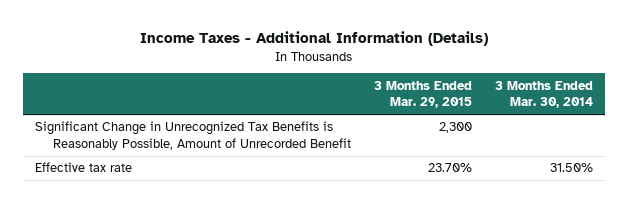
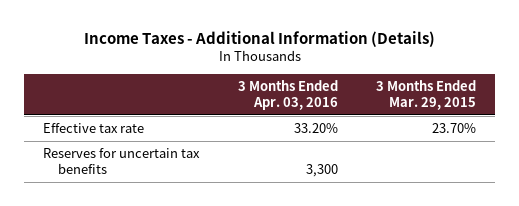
- | 3 Months Ended Mar. 29, 2015 | 3 Months Ended Mar. 30, 2014
+ | 3 Months Ended Apr. 03, 2016 | 3 Months Ended Mar. 29, 2015
- Significant Change in Unrecognized Tax Benefits is Reasonably Possible, Amount of Unrecorded Benefit | 2,300 |
+ Reserves for uncertain tax benefits | 3,300 |

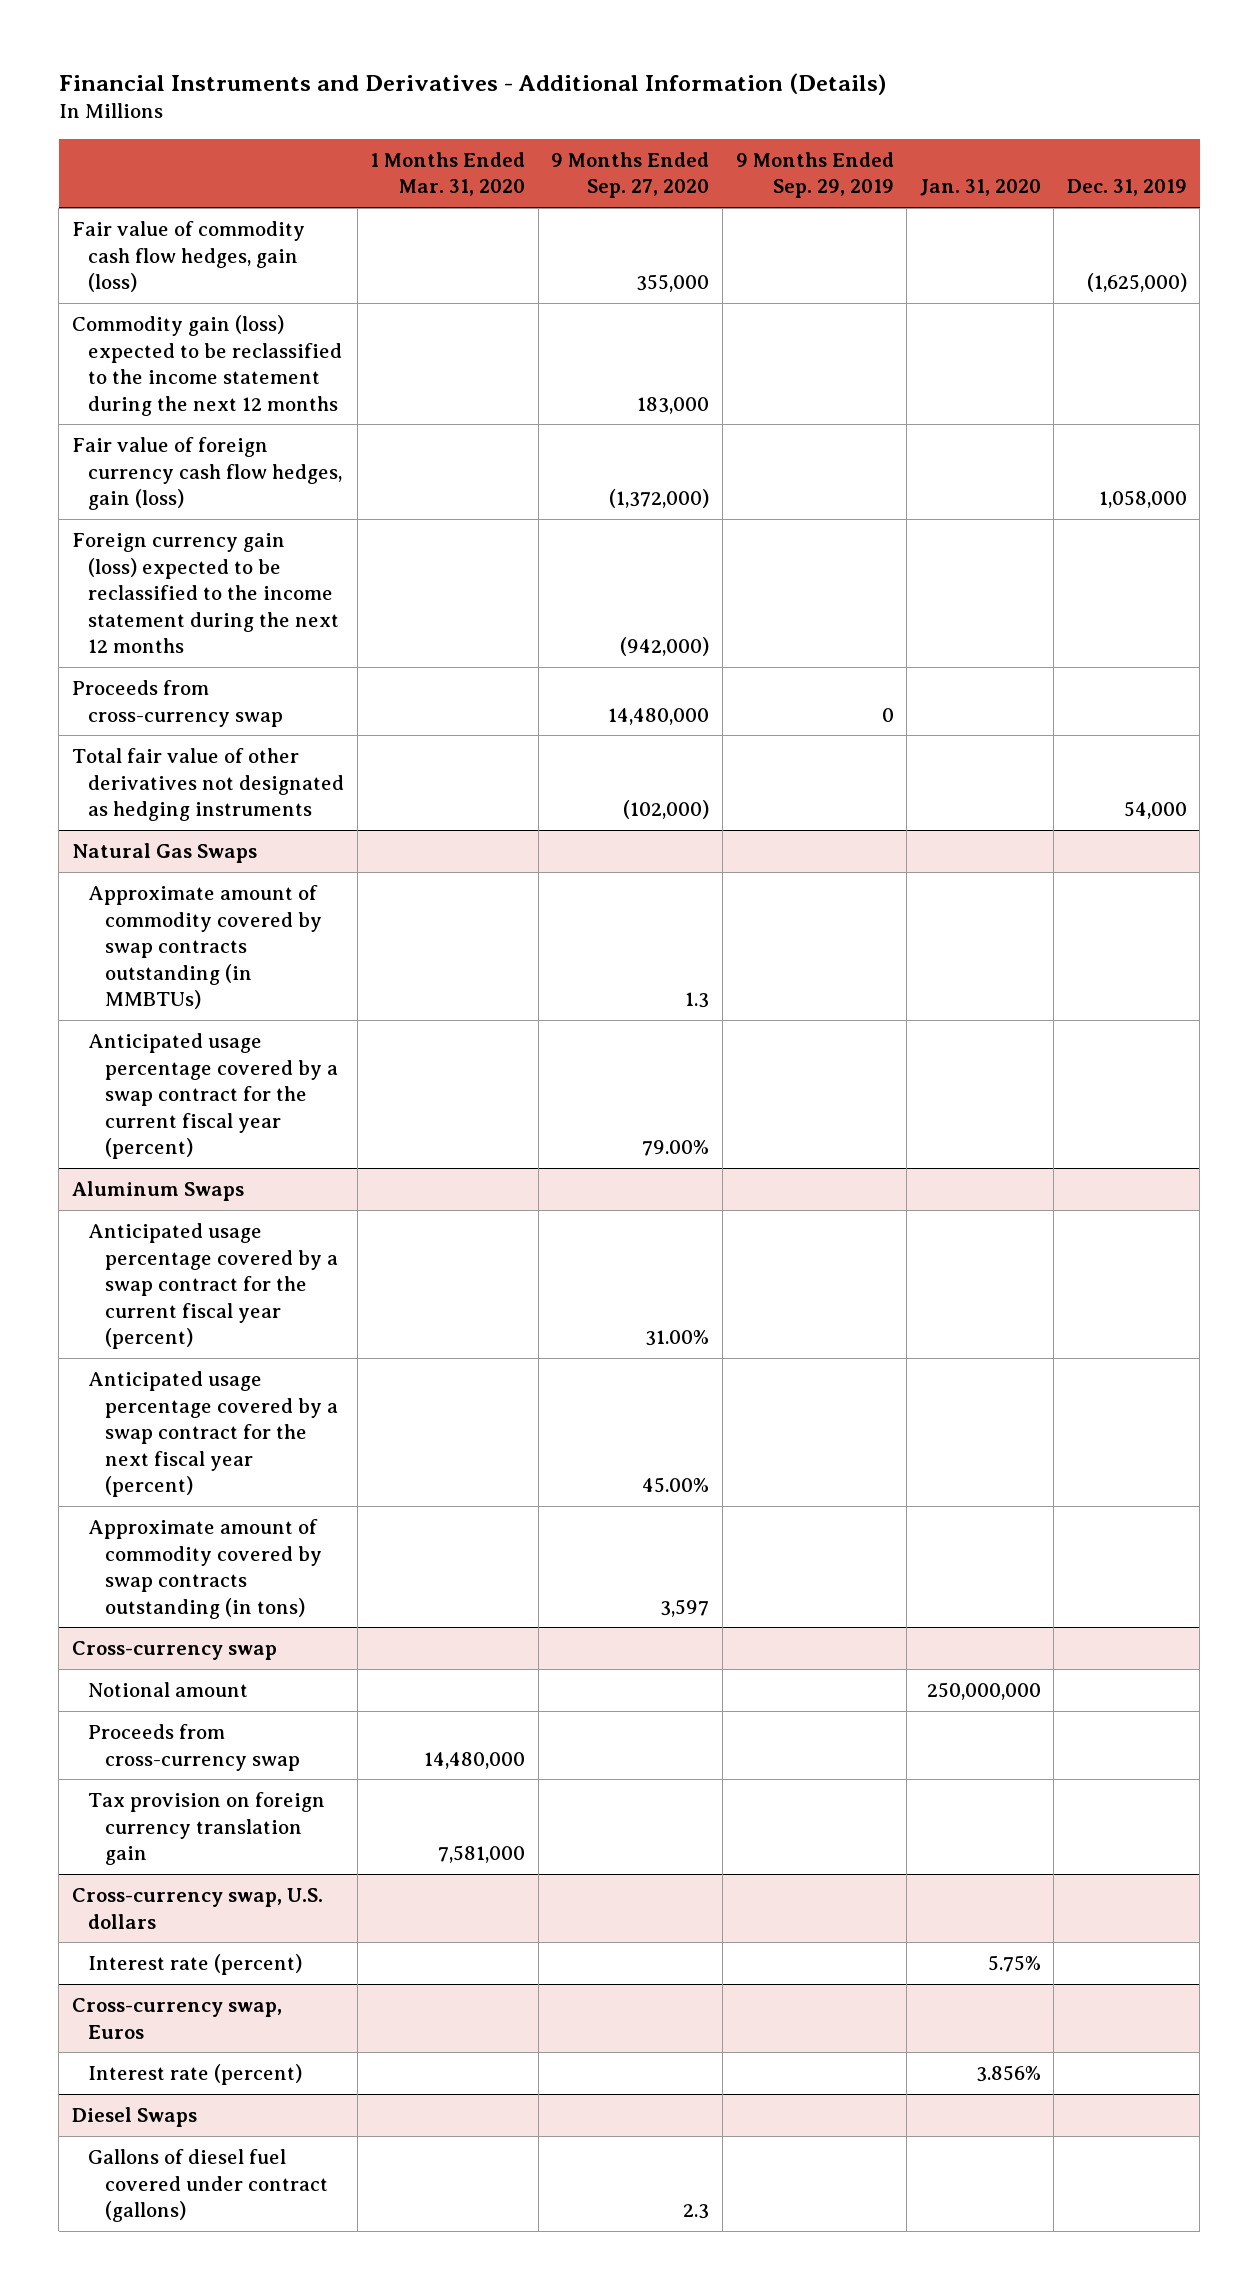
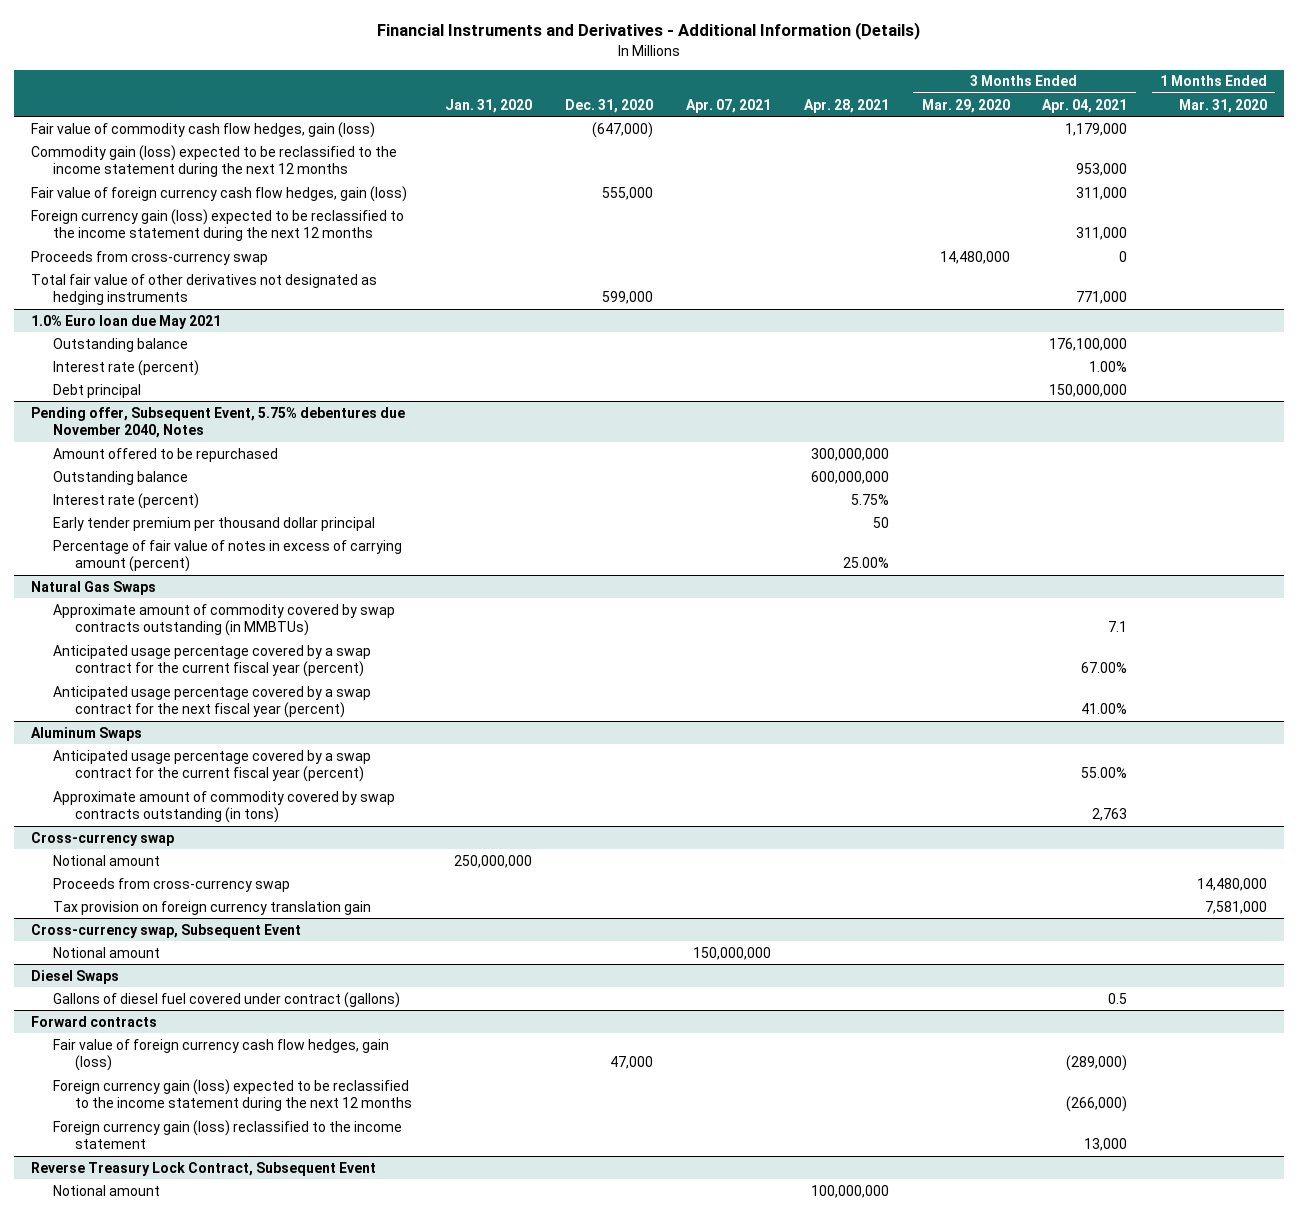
- | 1 Months Ended Mar. 31, 2020 | 9 Months Ended Sep. 27, 2020 | 9 Months Ended Sep. 29, 2019 | Jan. 31, 2020 | Dec. 31, 2019
+ | Jan. 31, 2020 | Dec. 31, 2020 | Apr. 07, 2021 | Apr. 28, 2021 | 3 Months Ended Mar. 29, 2020 | 3 Months Ended Apr. 04, 2021 | 1 Months Ended Mar. 31, 2020
+ 1.0% Euro loan due May 2021
+ Outstanding balance | | | | | | 176,100,000 |
+ Interest rate (percent) | | | | | | 1.00% |
+ Debt principal | | | | | | 150,000,000 |
+ Pending offer, Subsequent Event, 5.75% debentures due November 2040, Notes
+ Amount offered to be repurchased | | | | 300,000,000 | | |
+ Outstanding balance | | | | 600,000,000 | | |
+ Interest rate (percent) | | | | 5.75% | | |
+ Early tender premium per thousand dollar principal | | | | 50 | | |
+ Percentage of fair value of notes in excess of carrying amount (percent) | | | | 25.00% | | |
@ Natural Gas Swaps
+ Anticipated usage percentage covered by a swap contract for the next fiscal year (percent) | | | | | | 41.00% |
@ Aluminum Swaps
- Anticipated usage percentage covered by a swap contract for the next fiscal year (percent) | | 45.00% | | |
- Cross-currency swap, U.S. dollars
- Interest rate (percent) | | | | 5.75% |
- Cross-currency swap, Euros
- Interest rate (percent) | | | | 3.856% |
+ Cross-currency swap, Subsequent Event
+ Notional amount | | | 150,000,000 | | | |
+ Forward contracts
+ Fair value of foreign currency cash flow hedges, gain (loss) | | 47,000 | | | | (289,000) |
+ Foreign currency gain (loss) expected to be reclassified to the income statement during the next 12 months | | | | | | (266,000) |
+ Foreign currency gain (loss) reclassified to the income statement | | | | | | 13,000 |
+ Reverse Treasury Lock Contract, Subsequent Event
+ Notional amount | | | | 100,000,000 | | |

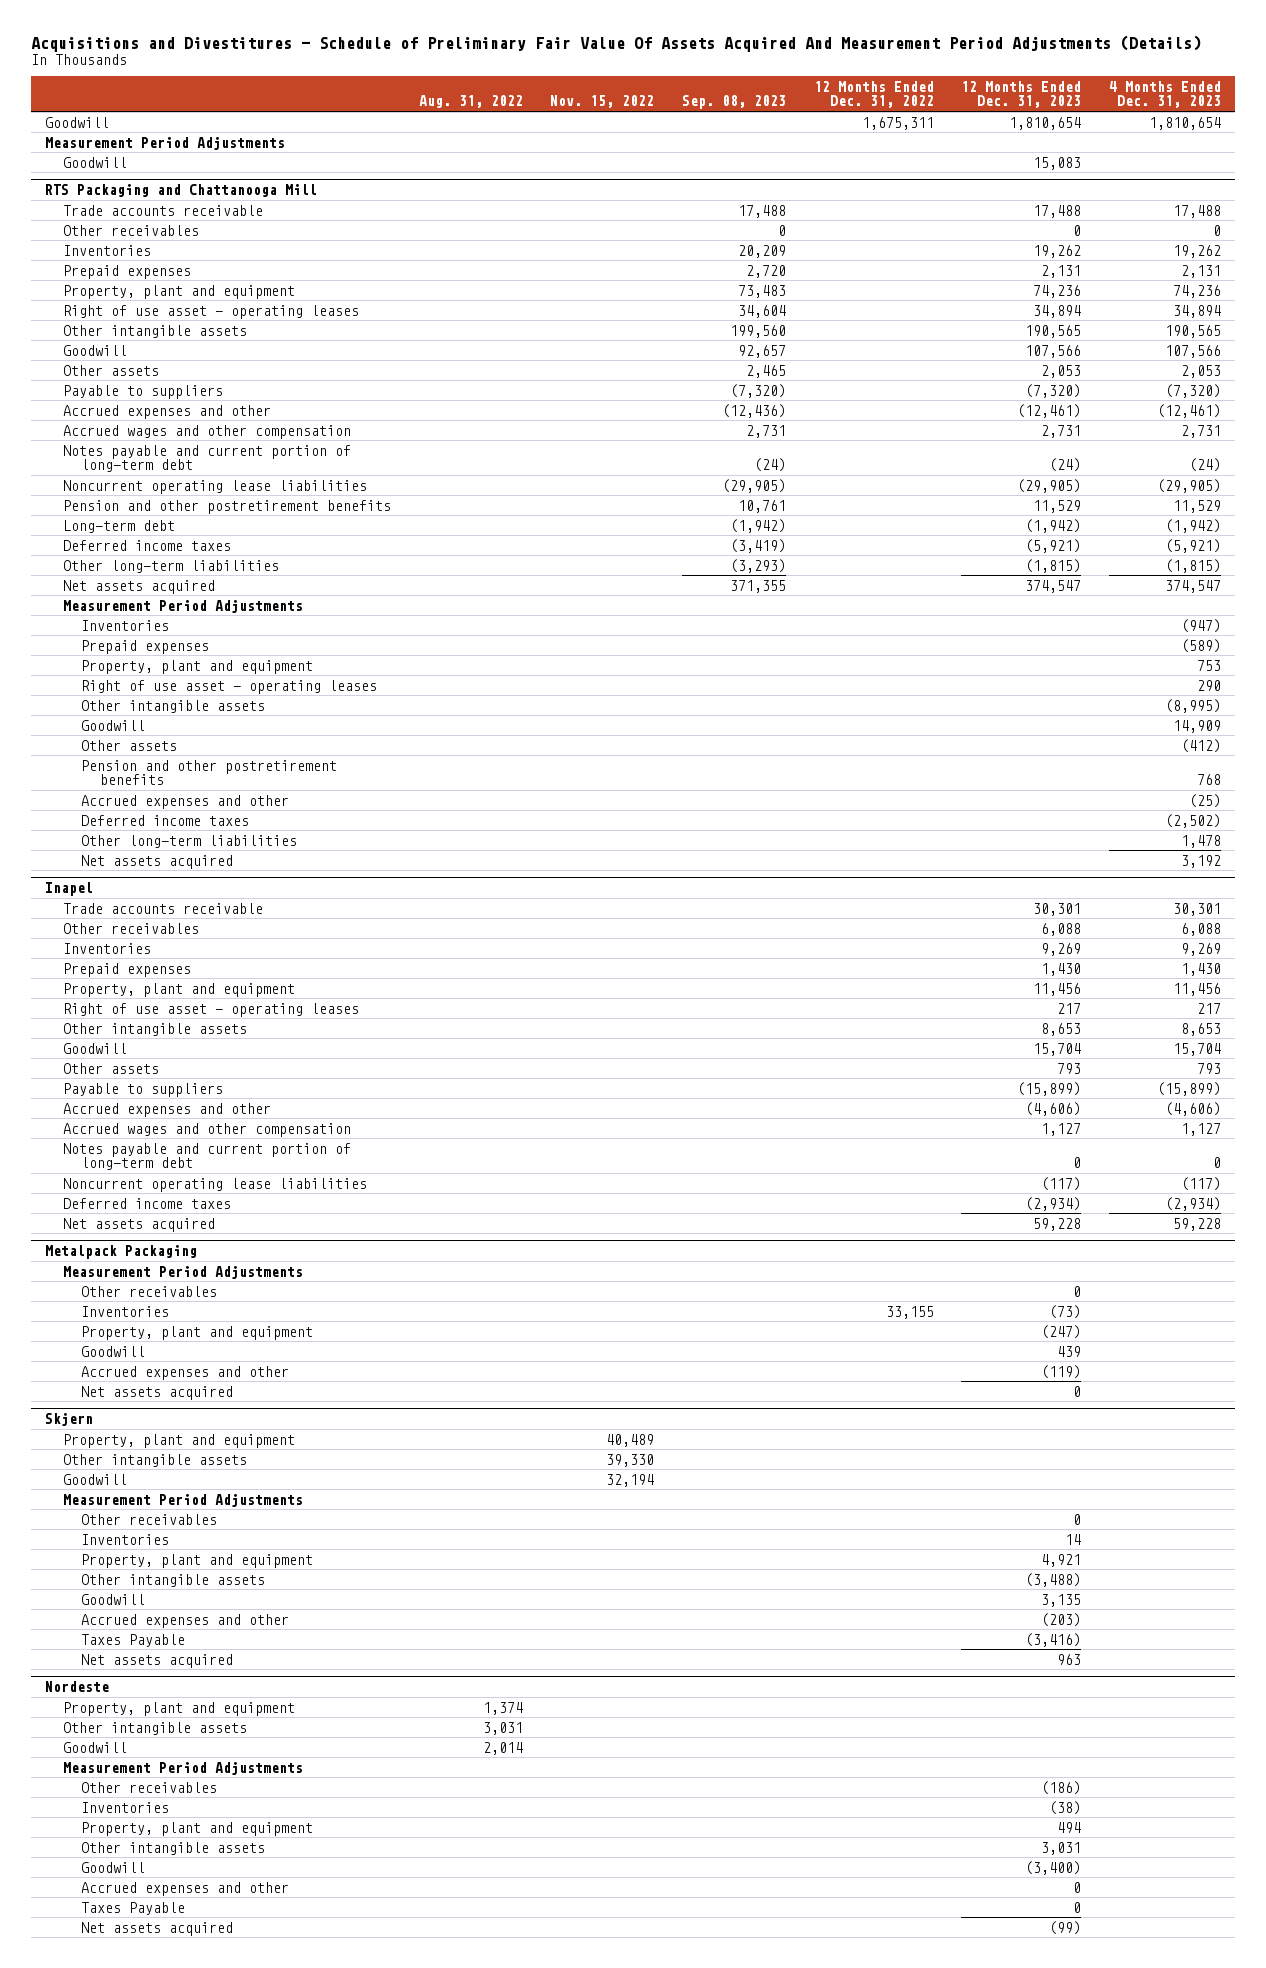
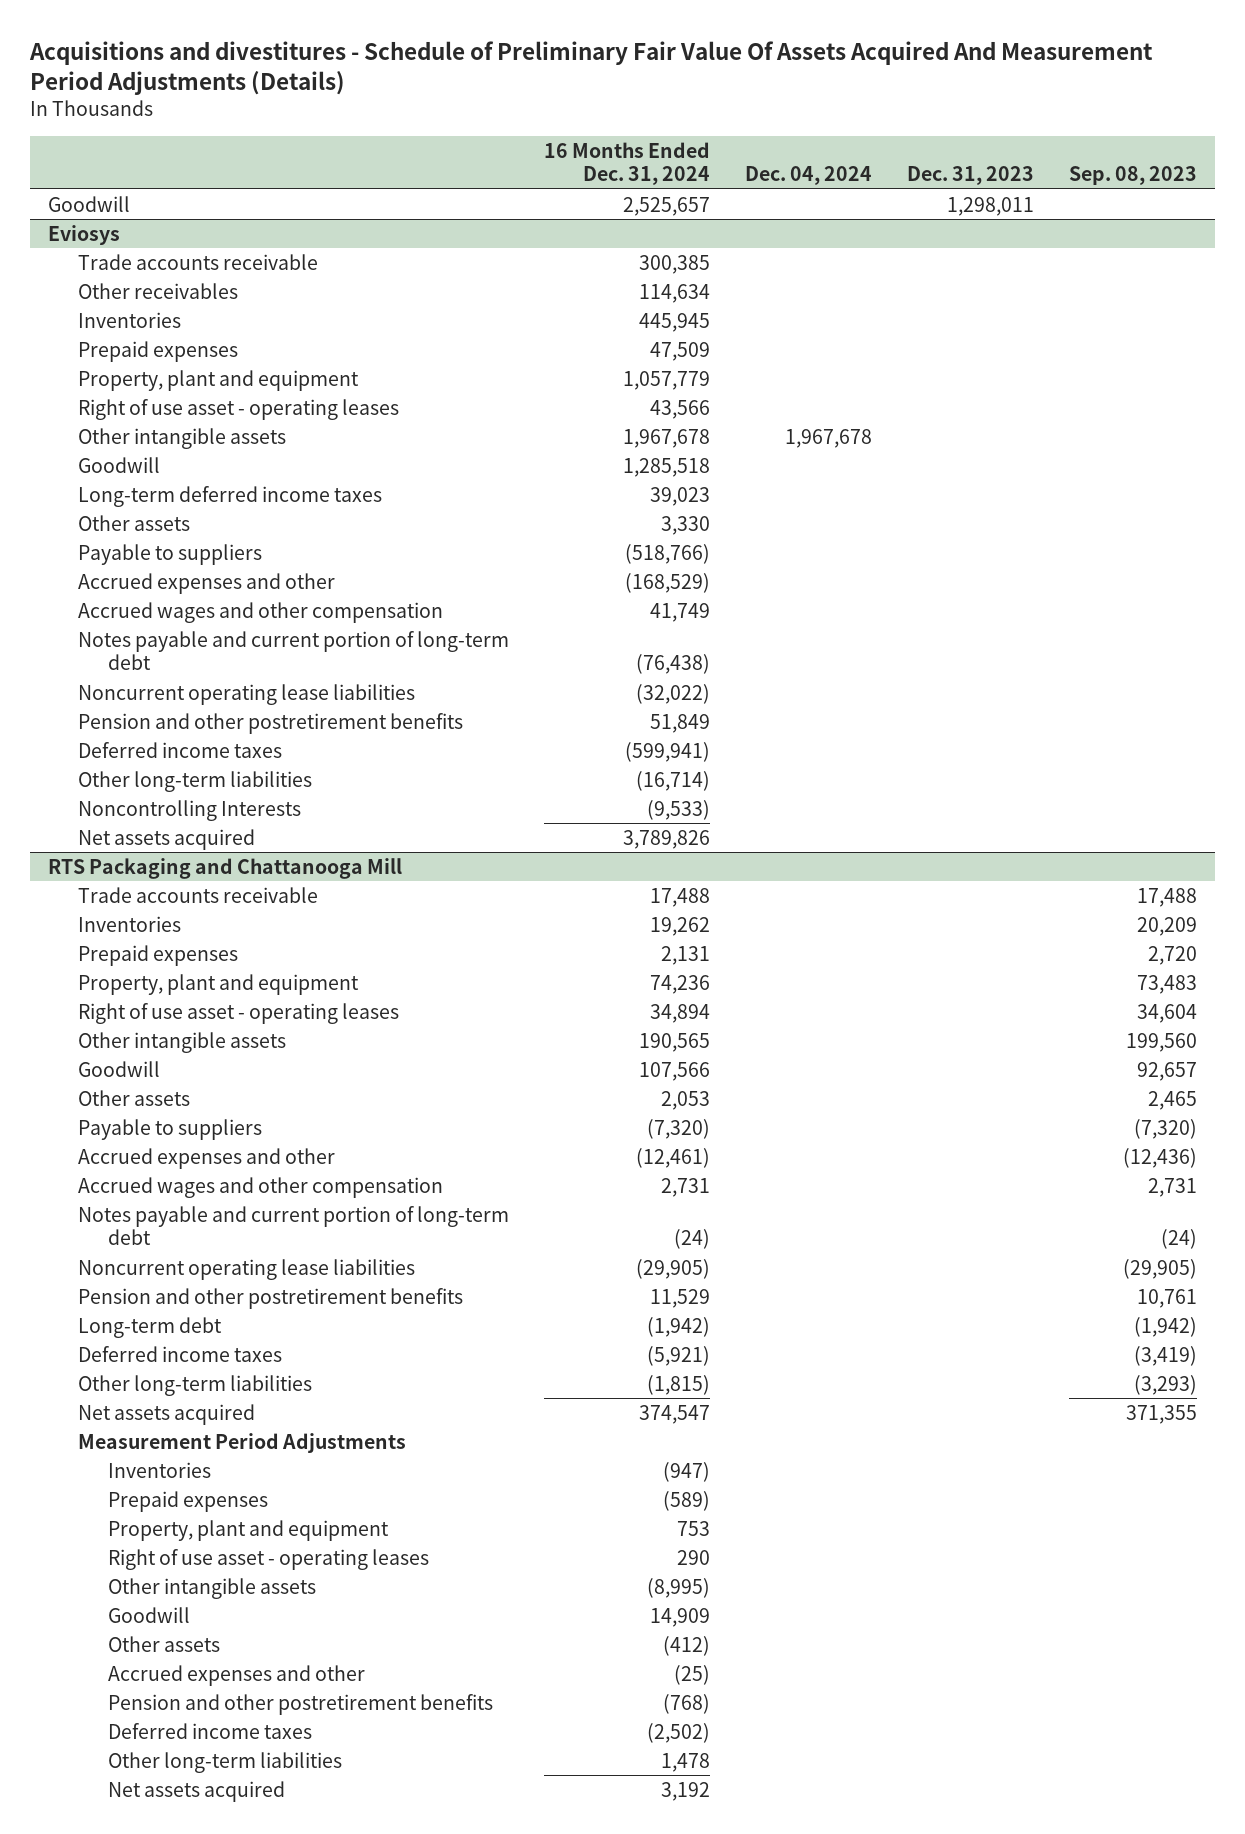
- Acquisitions and Divestitures - Schedule of Preliminary Fair Value Of Assets Acquired And Measurement Period Adjustments (Details)
+ Acquisitions and divestitures - Schedule of Preliminary Fair Value Of Assets Acquired And Measurement Period Adjustments (Details)
- | Aug. 31, 2022 | Nov. 15, 2022 | Sep. 08, 2023 | 12 Months Ended Dec. 31, 2022 | 12 Months Ended Dec. 31, 2023 | 4 Months Ended Dec. 31, 2023
+ | 16 Months Ended Dec. 31, 2024 | Dec. 04, 2024 | Dec. 31, 2023 | Sep. 08, 2023
- Measurement Period Adjustments
- Goodwill | | | | | 15,083 |
+ Eviosys
+ Trade accounts receivable | 300,385 | | |
+ Other receivables | 114,634 | | |
+ Inventories | 445,945 | | |
+ Prepaid expenses | 47,509 | | |
+ Property, plant and equipment | 1,057,779 | | |
+ Right of use asset - operating leases | 43,566 | | |
+ Other intangible assets | 1,967,678 | 1,967,678 | |
+ Goodwill | 1,285,518 | | |
+ Long-term deferred income taxes | 39,023 | | |
+ Other assets | 3,330 | | |
+ Payable to suppliers | (518,766) | | |
+ Accrued expenses and other | (168,529) | | |
+ Accrued wages and other compensation | 41,749 | | |
+ Notes payable and current portion of long-term debt | (76,438) | | |
+ Noncurrent operating lease liabilities | (32,022) | | |
+ Pension and other postretirement benefits | 51,849 | | |
+ Deferred income taxes | (599,941) | | |
+ Other long-term liabilities | (16,714) | | |
+ Noncontrolling Interests | (9,533) | | |
+ Net assets acquired | 3,789,826 | | |
@ RTS Packaging and Chattanooga Mill
- Other receivables | | | 0 | | 0 | 0
moved down: Pension and other postretirement benefits | (768) | | |
- Inapel
- Trade accounts receivable | | | | | 30,301 | 30,301
- Other receivables | | | | | 6,088 | 6,088
- Inventories | | | | | 9,269 | 9,269
- Prepaid expenses | | | | | 1,430 | 1,430
- Property, plant and equipment | | | | | 11,456 | 11,456
- Right of use asset - operating leases | | | | | 217 | 217
- Other intangible assets | | | | | 8,653 | 8,653
- Goodwill | | | | | 15,704 | 15,704
- Other assets | | | | | 793 | 793
- Payable to suppliers | | | | | (15,899) | (15,899)
- Accrued expenses and other | | | | | (4,606) | (4,606)
- Accrued wages and other compensation | | | | | 1,127 | 1,127
- Notes payable and current portion of long-term debt | | | | | 0 | 0
- Noncurrent operating lease liabilities | | | | | (117) | (117)
- Deferred income taxes | | | | | (2,934) | (2,934)
- Net assets acquired | | | | | 59,228 | 59,228
- Metalpack Packaging
- Measurement Period Adjustments
- Other receivables | | | | | 0 |
- Inventories | | | | 33,155 | (73) |
- Property, plant and equipment | | | | | (247) |
- Goodwill | | | | | 439 |
- Accrued expenses and other | | | | | (119) |
- Net assets acquired | | | | | 0 |
- Skjern
- Property, plant and equipment | | 40,489 | | | |
- Other intangible assets | | 39,330 | | | |
- Goodwill | | 32,194 | | | |
- Measurement Period Adjustments
- Other receivables | | | | | 0 |
- Inventories | | | | | 14 |
- Property, plant and equipment | | | | | 4,921 |
- Other intangible assets | | | | | (3,488) |
- Goodwill | | | | | 3,135 |
- Accrued expenses and other | | | | | (203) |
- Taxes Payable | | | | | (3,416) |
- Net assets acquired | | | | | 963 |
- Nordeste
- Property, plant and equipment | 1,374 | | | | |
- Other intangible assets | 3,031 | | | | |
- Goodwill | 2,014 | | | | |
- Measurement Period Adjustments
- Other receivables | | | | | (186) |
- Inventories | | | | | (38) |
- Property, plant and equipment | | | | | 494 |
- Other intangible assets | | | | | 3,031 |
- Goodwill | | | | | (3,400) |
- Accrued expenses and other | | | | | 0 |
- Taxes Payable | | | | | 0 |
- Net assets acquired | | | | | (99) |

